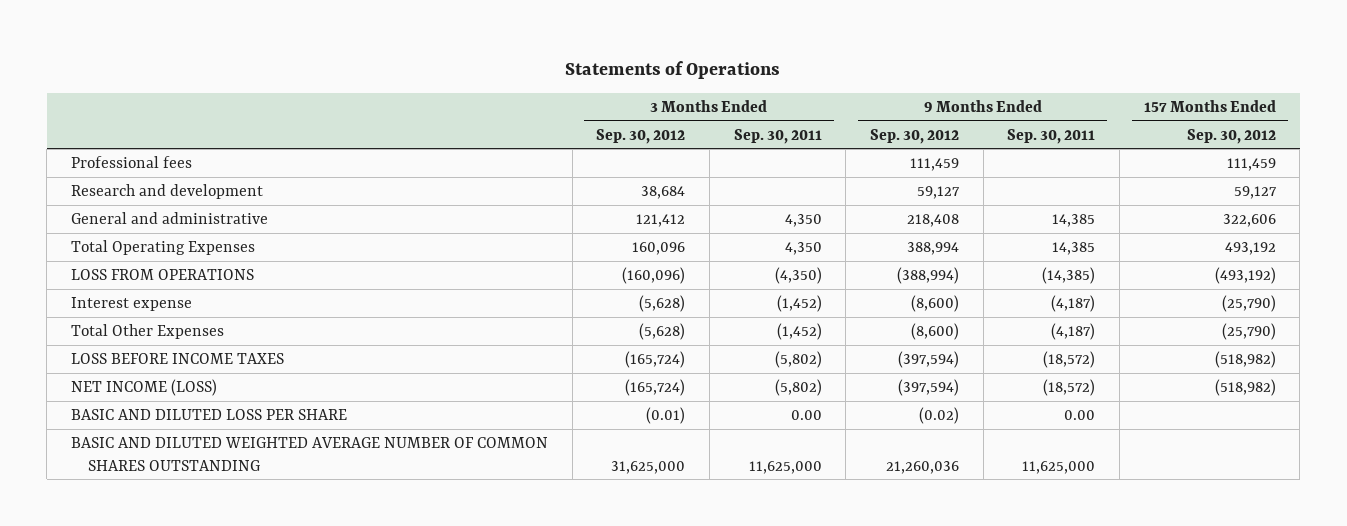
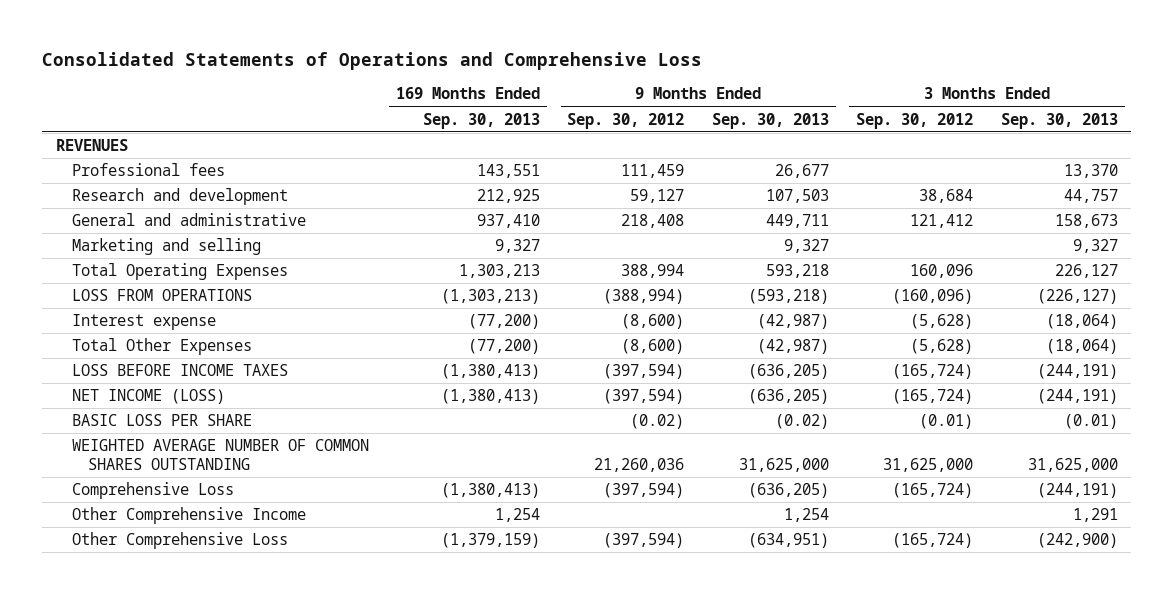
- Statements of Operations
+ Consolidated Statements of Operations and Comprehensive Loss
- | 3 Months Ended Sep. 30, 2012 | 3 Months Ended Sep. 30, 2011 | 9 Months Ended Sep. 30, 2012 | 9 Months Ended Sep. 30, 2011 | 157 Months Ended Sep. 30, 2012
+ | 169 Months Ended Sep. 30, 2013 | 9 Months Ended Sep. 30, 2012 | 9 Months Ended Sep. 30, 2013 | 3 Months Ended Sep. 30, 2012 | 3 Months Ended Sep. 30, 2013
+ REVENUES
+ Marketing and selling | 9,327 | | 9,327 | | 9,327
- BASIC AND DILUTED LOSS PER SHARE | (0.01) | 0.00 | (0.02) | 0.00 |
- BASIC AND DILUTED WEIGHTED AVERAGE NUMBER OF COMMON SHARES OUTSTANDING | 31,625,000 | 11,625,000 | 21,260,036 | 11,625,000 |
+ BASIC LOSS PER SHARE | | (0.02) | (0.02) | (0.01) | (0.01)
+ WEIGHTED AVERAGE NUMBER OF COMMON SHARES OUTSTANDING | | 21,260,036 | 31,625,000 | 31,625,000 | 31,625,000
+ Comprehensive Loss | (1,380,413) | (397,594) | (636,205) | (165,724) | (244,191)
+ Other Comprehensive Income | 1,254 | | 1,254 | | 1,291
+ Other Comprehensive Loss | (1,379,159) | (397,594) | (634,951) | (165,724) | (242,900)

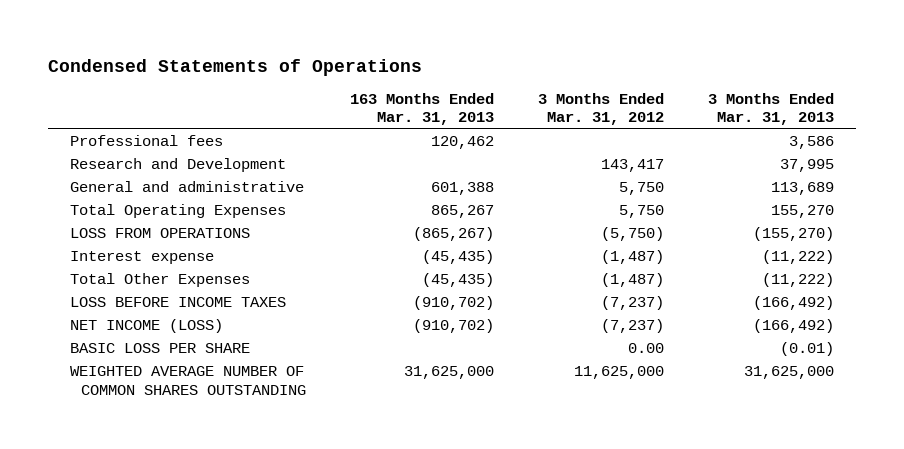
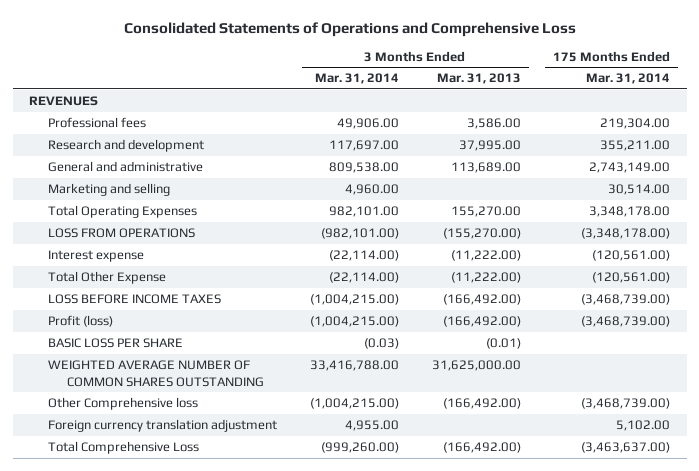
- Condensed Statements of Operations
+ Consolidated Statements of Operations and Comprehensive Loss
- | 163 Months Ended Mar. 31, 2013 | 3 Months Ended Mar. 31, 2012 | 3 Months Ended Mar. 31, 2013
+ | 3 Months Ended Mar. 31, 2014 | 3 Months Ended Mar. 31, 2013 | 175 Months Ended Mar. 31, 2014
- Professional fees | 120,462 | | 3,586
- Research and Development | | 143,417 | 37,995
- General and administrative | 601,388 | 5,750 | 113,689
- Total Operating Expenses | 865,267 | 5,750 | 155,270
- LOSS FROM OPERATIONS | (865,267) | (5,750) | (155,270)
- Interest expense | (45,435) | (1,487) | (11,222)
- Total Other Expenses | (45,435) | (1,487) | (11,222)
- LOSS BEFORE INCOME TAXES | (910,702) | (7,237) | (166,492)
- NET INCOME (LOSS) | (910,702) | (7,237) | (166,492)
+ REVENUES
+ Professional fees | 49,906.00 | 3,586.00 | 219,304.00
+ Research and development | 117,697.00 | 37,995.00 | 355,211.00
+ General and administrative | 809,538.00 | 113,689.00 | 2,743,149.00
+ Marketing and selling | 4,960.00 | | 30,514.00
+ Total Operating Expenses | 982,101.00 | 155,270.00 | 3,348,178.00
+ LOSS FROM OPERATIONS | (982,101.00) | (155,270.00) | (3,348,178.00)
+ Interest expense | (22,114.00) | (11,222.00) | (120,561.00)
+ Total Other Expense | (22,114.00) | (11,222.00) | (120,561.00)
+ LOSS BEFORE INCOME TAXES | (1,004,215.00) | (166,492.00) | (3,468,739.00)
+ Profit (loss) | (1,004,215.00) | (166,492.00) | (3,468,739.00)
- WEIGHTED AVERAGE NUMBER OF COMMON SHARES OUTSTANDING | 31,625,000 | 11,625,000 | 31,625,000
+ WEIGHTED AVERAGE NUMBER OF COMMON SHARES OUTSTANDING | 33,416,788.00 | 31,625,000.00 |
+ Other Comprehensive loss | (1,004,215.00) | (166,492.00) | (3,468,739.00)
+ Foreign currency translation adjustment | 4,955.00 | | 5,102.00
+ Total Comprehensive Loss | (999,260.00) | (166,492.00) | (3,463,637.00)

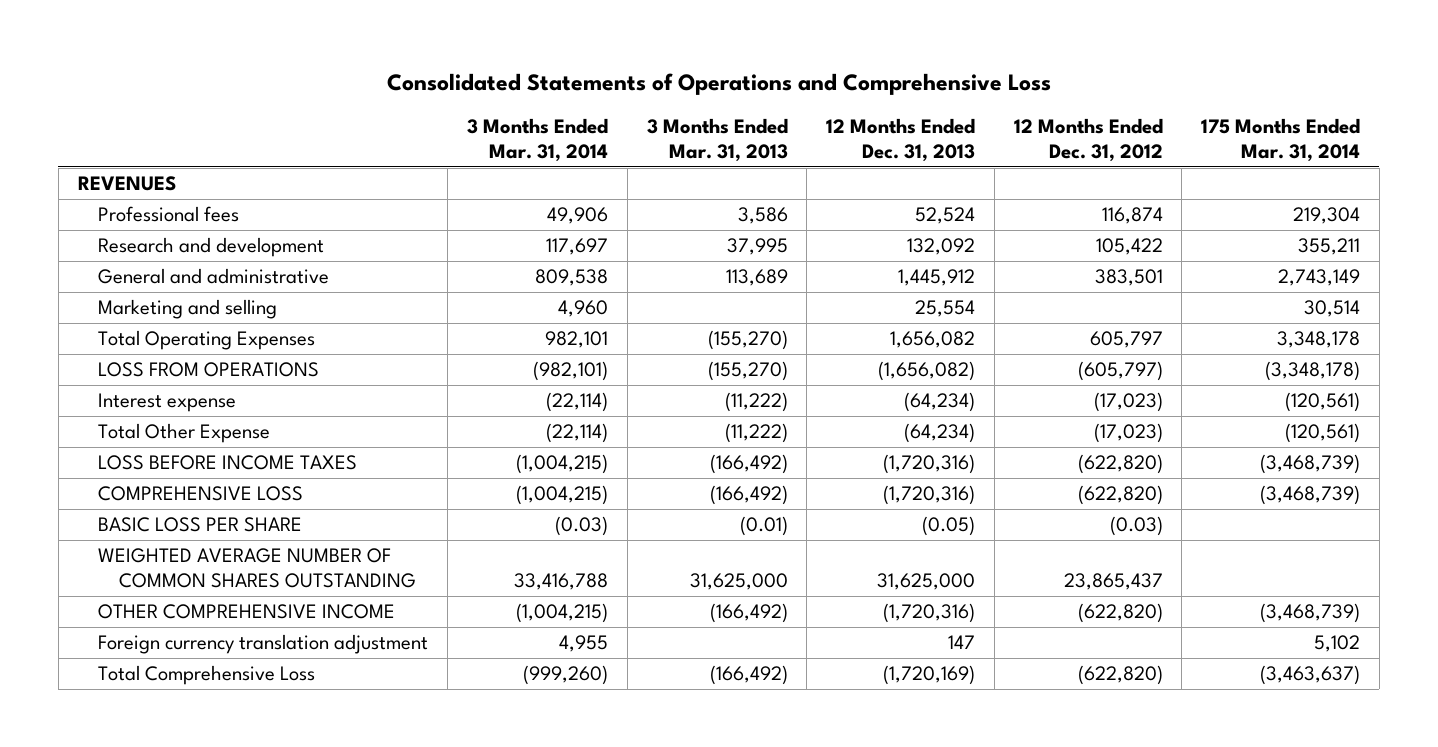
- | 3 Months Ended Mar. 31, 2014 | 3 Months Ended Mar. 31, 2013 | 175 Months Ended Mar. 31, 2014
+ | 3 Months Ended Mar. 31, 2014 | 3 Months Ended Mar. 31, 2013 | 12 Months Ended Dec. 31, 2013 | 12 Months Ended Dec. 31, 2012 | 175 Months Ended Mar. 31, 2014
- Professional fees | 49,906.00 | 3,586.00 | 219,304.00
- Research and development | 117,697.00 | 37,995.00 | 355,211.00
- General and administrative | 809,538.00 | 113,689.00 | 2,743,149.00
- Marketing and selling | 4,960.00 | | 30,514.00
- Total Operating Expenses | 982,101.00 | 155,270.00 | 3,348,178.00
- LOSS FROM OPERATIONS | (982,101.00) | (155,270.00) | (3,348,178.00)
- Interest expense | (22,114.00) | (11,222.00) | (120,561.00)
- Total Other Expense | (22,114.00) | (11,222.00) | (120,561.00)
- LOSS BEFORE INCOME TAXES | (1,004,215.00) | (166,492.00) | (3,468,739.00)
- Profit (loss) | (1,004,215.00) | (166,492.00) | (3,468,739.00)
+ Professional fees | 49,906 | 3,586 | 52,524 | 116,874 | 219,304
+ Research and development | 117,697 | 37,995 | 132,092 | 105,422 | 355,211
+ General and administrative | 809,538 | 113,689 | 1,445,912 | 383,501 | 2,743,149
+ Marketing and selling | 4,960 | | 25,554 | | 30,514
+ Total Operating Expenses | 982,101 | (155,270) | 1,656,082 | 605,797 | 3,348,178
+ LOSS FROM OPERATIONS | (982,101) | (155,270) | (1,656,082) | (605,797) | (3,348,178)
+ Interest expense | (22,114) | (11,222) | (64,234) | (17,023) | (120,561)
+ Total Other Expense | (22,114) | (11,222) | (64,234) | (17,023) | (120,561)
+ LOSS BEFORE INCOME TAXES | (1,004,215) | (166,492) | (1,720,316) | (622,820) | (3,468,739)
+ COMPREHENSIVE LOSS | (1,004,215) | (166,492) | (1,720,316) | (622,820) | (3,468,739)
- WEIGHTED AVERAGE NUMBER OF COMMON SHARES OUTSTANDING | 33,416,788.00 | 31,625,000.00 |
- Other Comprehensive loss | (1,004,215.00) | (166,492.00) | (3,468,739.00)
- Foreign currency translation adjustment | 4,955.00 | | 5,102.00
- Total Comprehensive Loss | (999,260.00) | (166,492.00) | (3,463,637.00)
+ WEIGHTED AVERAGE NUMBER OF COMMON SHARES OUTSTANDING | 33,416,788 | 31,625,000 | 31,625,000 | 23,865,437 |
+ OTHER COMPREHENSIVE INCOME | (1,004,215) | (166,492) | (1,720,316) | (622,820) | (3,468,739)
+ Foreign currency translation adjustment | 4,955 | | 147 | | 5,102
+ Total Comprehensive Loss | (999,260) | (166,492) | (1,720,169) | (622,820) | (3,463,637)

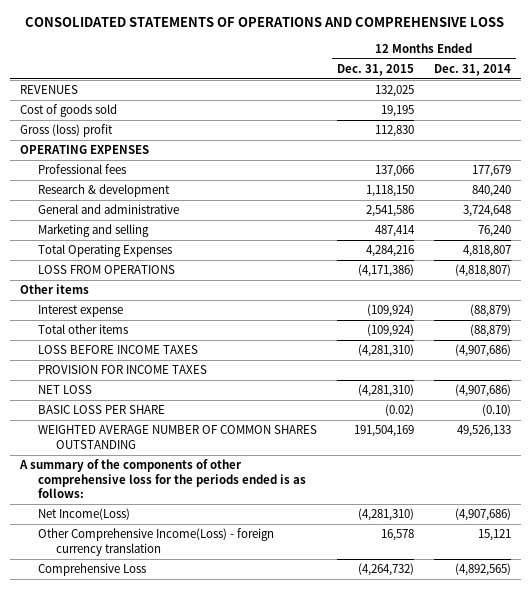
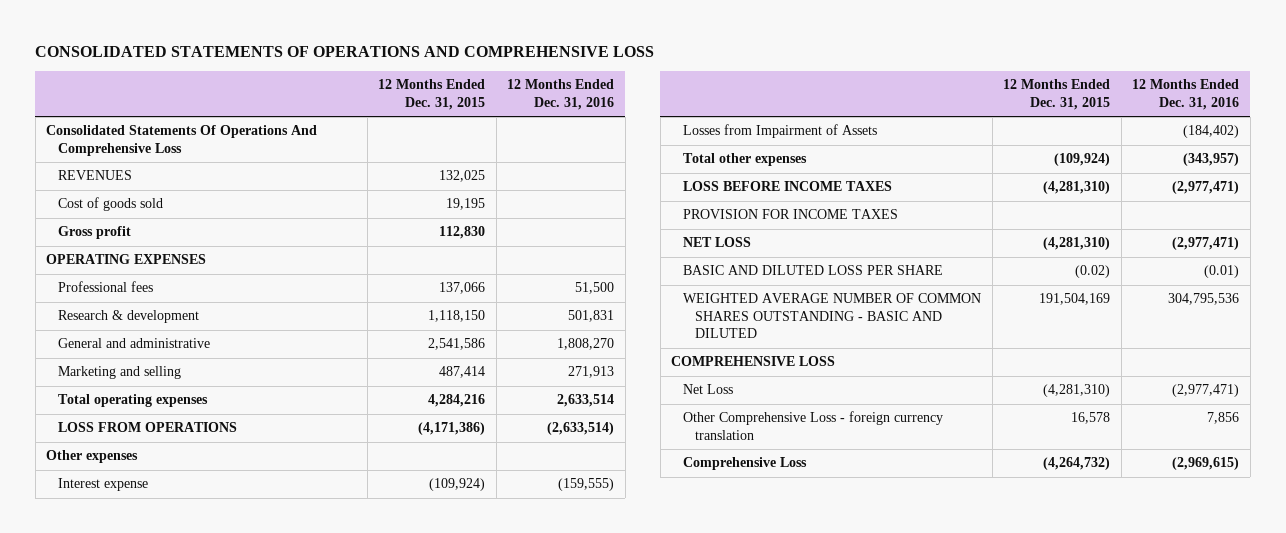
- | 12 Months Ended Dec. 31, 2015 | 12 Months Ended Dec. 31, 2014
+ | 12 Months Ended Dec. 31, 2015 | 12 Months Ended Dec. 31, 2016
+ Consolidated Statements Of Operations And Comprehensive Loss
- Gross (loss) profit | 112,830 |
+ Gross profit | 112,830 |
- Total Operating Expenses | 4,284,216 | 4,818,807
+ Total operating expenses | 4,284,216 | 2,633,514
- Other items
+ Other expenses
- Total other items | (109,924) | (88,879)
+ Losses from Impairment of Assets | | (184,402)
+ Total other expenses | (109,924) | (343,957)
- BASIC LOSS PER SHARE | (0.02) | (0.10)
- WEIGHTED AVERAGE NUMBER OF COMMON SHARES OUTSTANDING | 191,504,169 | 49,526,133
- A summary of the components of other comprehensive loss for the periods ended is as follows:
- Net Income(Loss) | (4,281,310) | (4,907,686)
- Other Comprehensive Income(Loss) - foreign currency translation | 16,578 | 15,121
+ BASIC AND DILUTED LOSS PER SHARE | (0.02) | (0.01)
+ WEIGHTED AVERAGE NUMBER OF COMMON SHARES OUTSTANDING - BASIC AND DILUTED | 191,504,169 | 304,795,536
+ COMPREHENSIVE LOSS
+ Net Loss | (4,281,310) | (2,977,471)
+ Other Comprehensive Loss - foreign currency translation | 16,578 | 7,856

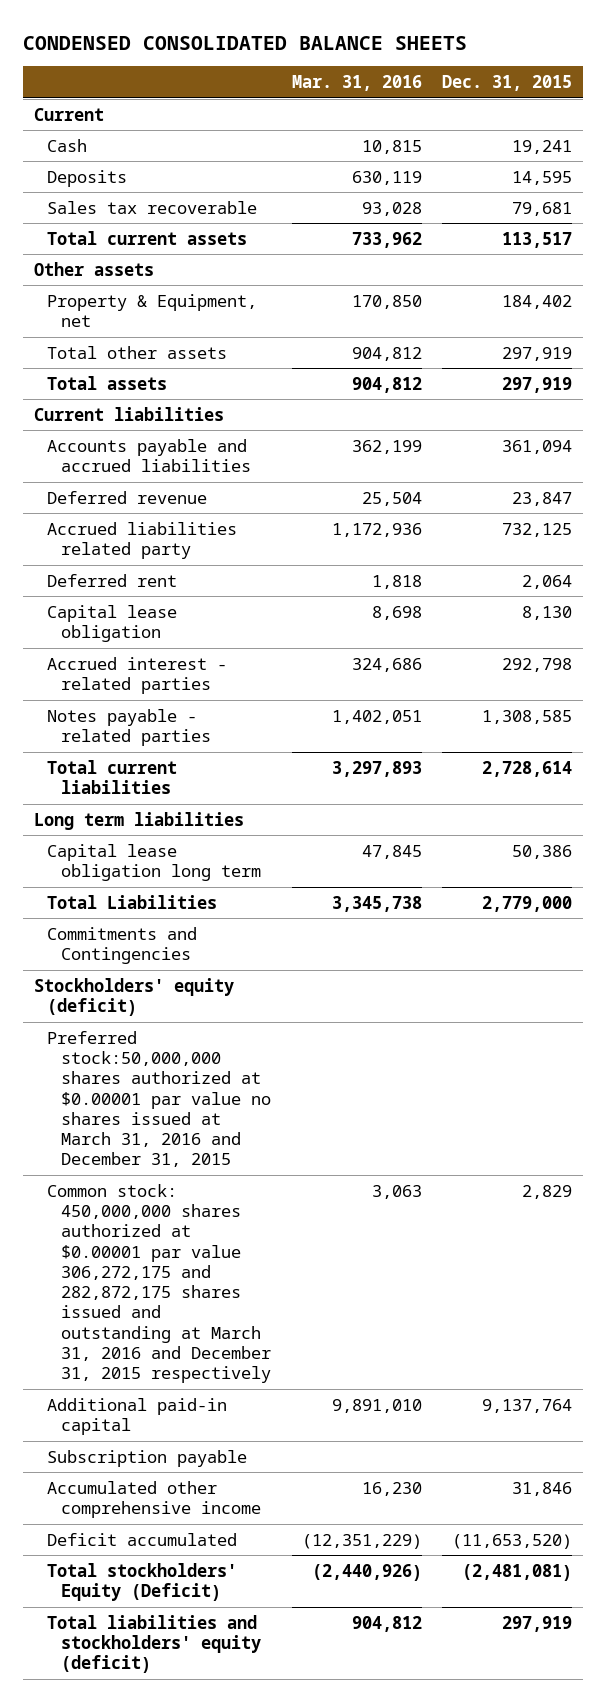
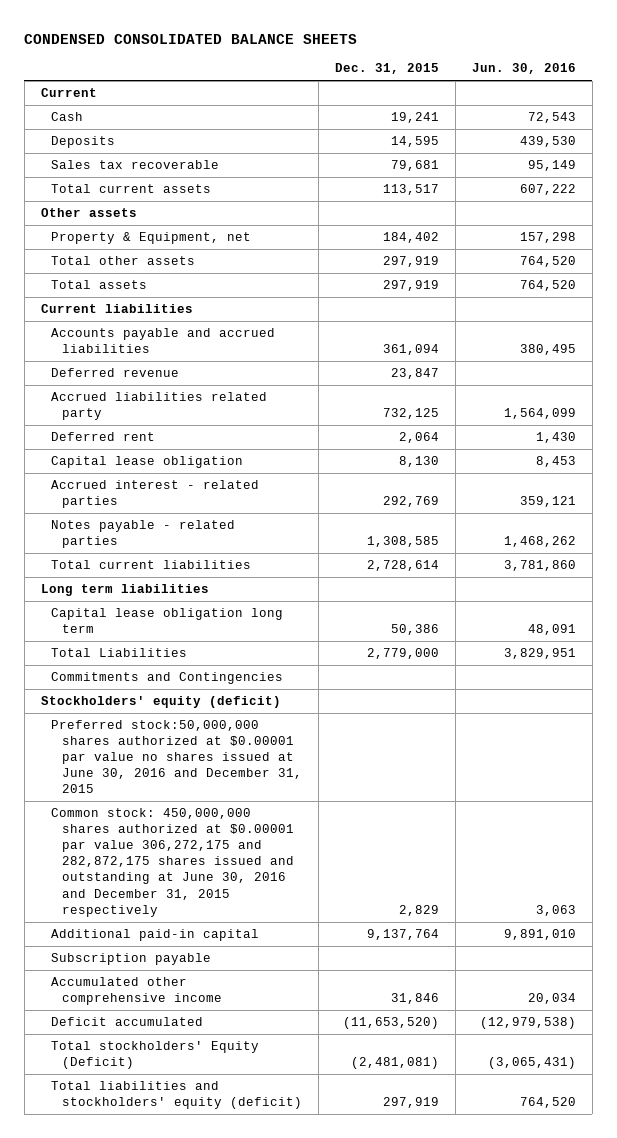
- | Mar. 31, 2016 | Dec. 31, 2015
+ | Dec. 31, 2015 | Jun. 30, 2016
- Accrued interest - related parties | 324,686 | 292,798
+ Accrued interest - related parties | 292,769 | 359,121
- Preferred stock:50,000,000 shares authorized at $0.00001 par value no shares issued at March 31, 2016 and December 31, 2015
- Common stock: 450,000,000 shares authorized at $0.00001 par value 306,272,175 and 282,872,175 shares issued and outstanding at March 31, 2016 and December 31, 2015 respectively | 3,063 | 2,829
+ Preferred stock:50,000,000 shares authorized at $0.00001 par value no shares issued at June 30, 2016 and December 31, 2015
+ Common stock: 450,000,000 shares authorized at $0.00001 par value 306,272,175 and 282,872,175 shares issued and outstanding at June 30, 2016 and December 31, 2015 respectively | 2,829 | 3,063

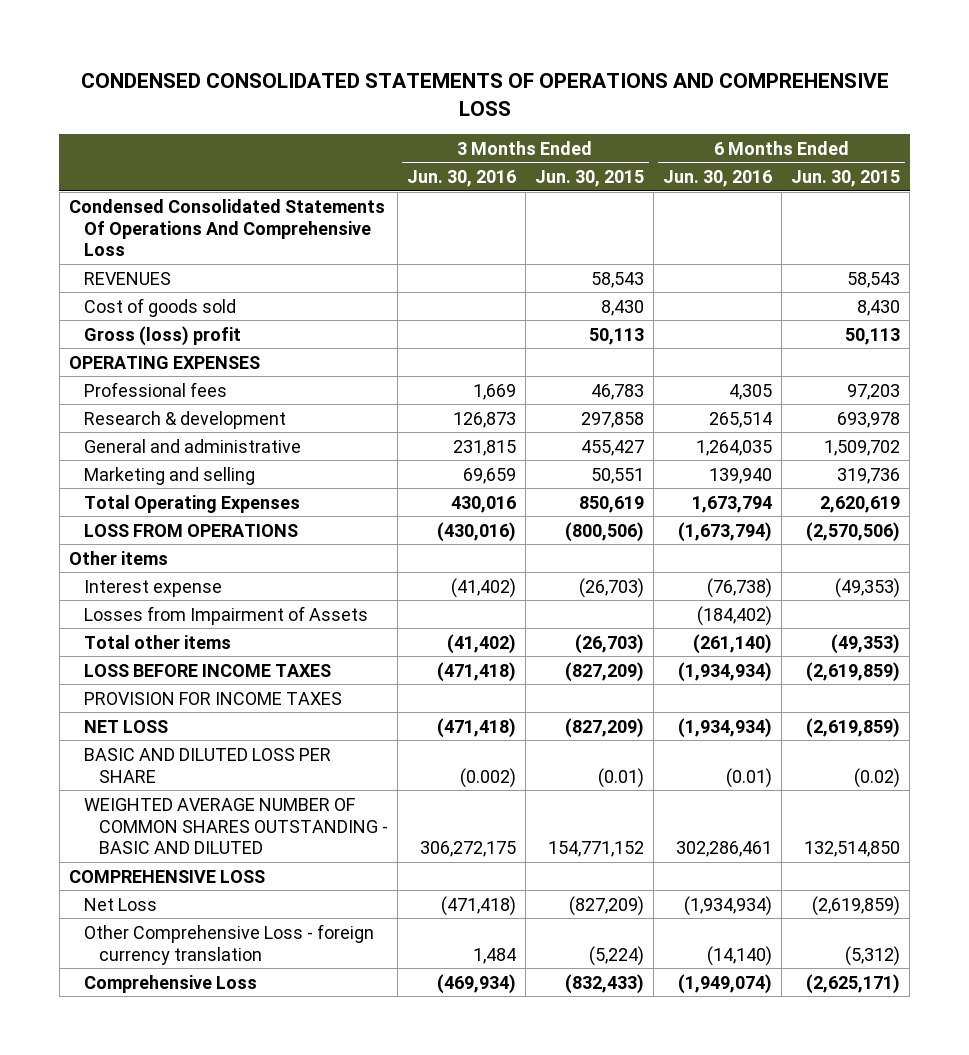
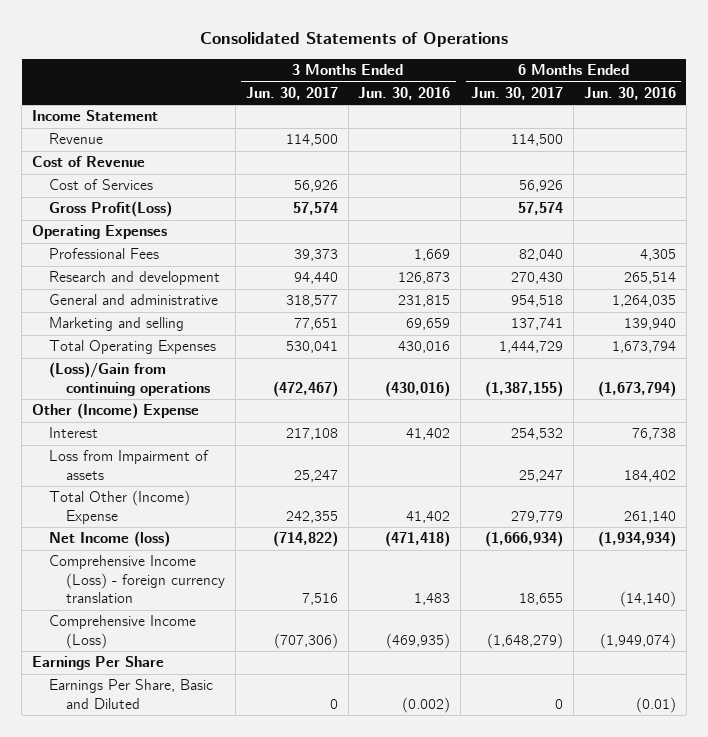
- CONDENSED CONSOLIDATED STATEMENTS OF OPERATIONS AND COMPREHENSIVE LOSS
+ Consolidated Statements of Operations
- | 3 Months Ended Jun. 30, 2016 | 3 Months Ended Jun. 30, 2015 | 6 Months Ended Jun. 30, 2016 | 6 Months Ended Jun. 30, 2015
+ | 3 Months Ended Jun. 30, 2017 | 3 Months Ended Jun. 30, 2016 | 6 Months Ended Jun. 30, 2017 | 6 Months Ended Jun. 30, 2016
- Condensed Consolidated Statements Of Operations And Comprehensive Loss
- REVENUES | | 58,543 | | 58,543
- Cost of goods sold | | 8,430 | | 8,430
- Gross (loss) profit | | 50,113 | | 50,113
- OPERATING EXPENSES
- Professional fees | 1,669 | 46,783 | 4,305 | 97,203
- Research & development | 126,873 | 297,858 | 265,514 | 693,978
+ Income Statement
+ Revenue | 114,500 | | 114,500 |
+ Cost of Revenue
+ Cost of Services | 56,926 | | 56,926 |
+ Gross Profit(Loss) | 57,574 | | 57,574 |
+ Operating Expenses
+ Professional Fees | 39,373 | 1,669 | 82,040 | 4,305
+ Research and development | 94,440 | 126,873 | 270,430 | 265,514
- LOSS FROM OPERATIONS | (430,016) | (800,506) | (1,673,794) | (2,570,506)
- Other items
- Interest expense | (41,402) | (26,703) | (76,738) | (49,353)
- Losses from Impairment of Assets | | | (184,402) |
- Total other items | (41,402) | (26,703) | (261,140) | (49,353)
- LOSS BEFORE INCOME TAXES | (471,418) | (827,209) | (1,934,934) | (2,619,859)
- PROVISION FOR INCOME TAXES
- NET LOSS | (471,418) | (827,209) | (1,934,934) | (2,619,859)
- BASIC AND DILUTED LOSS PER SHARE | (0.002) | (0.01) | (0.01) | (0.02)
- WEIGHTED AVERAGE NUMBER OF COMMON SHARES OUTSTANDING - BASIC AND DILUTED | 306,272,175 | 154,771,152 | 302,286,461 | 132,514,850
- COMPREHENSIVE LOSS
- Net Loss | (471,418) | (827,209) | (1,934,934) | (2,619,859)
- Other Comprehensive Loss - foreign currency translation | 1,484 | (5,224) | (14,140) | (5,312)
- Comprehensive Loss | (469,934) | (832,433) | (1,949,074) | (2,625,171)
+ (Loss)/Gain from continuing operations | (472,467) | (430,016) | (1,387,155) | (1,673,794)
+ Other (Income) Expense
+ Interest | 217,108 | 41,402 | 254,532 | 76,738
+ Loss from Impairment of assets | 25,247 | | 25,247 | 184,402
+ Total Other (Income) Expense | 242,355 | 41,402 | 279,779 | 261,140
+ Net Income (loss) | (714,822) | (471,418) | (1,666,934) | (1,934,934)
+ Comprehensive Income (Loss) - foreign currency translation | 7,516 | 1,483 | 18,655 | (14,140)
+ Comprehensive Income (Loss) | (707,306) | (469,935) | (1,648,279) | (1,949,074)
+ Earnings Per Share
+ Earnings Per Share, Basic and Diluted | 0 | (0.002) | 0 | (0.01)

